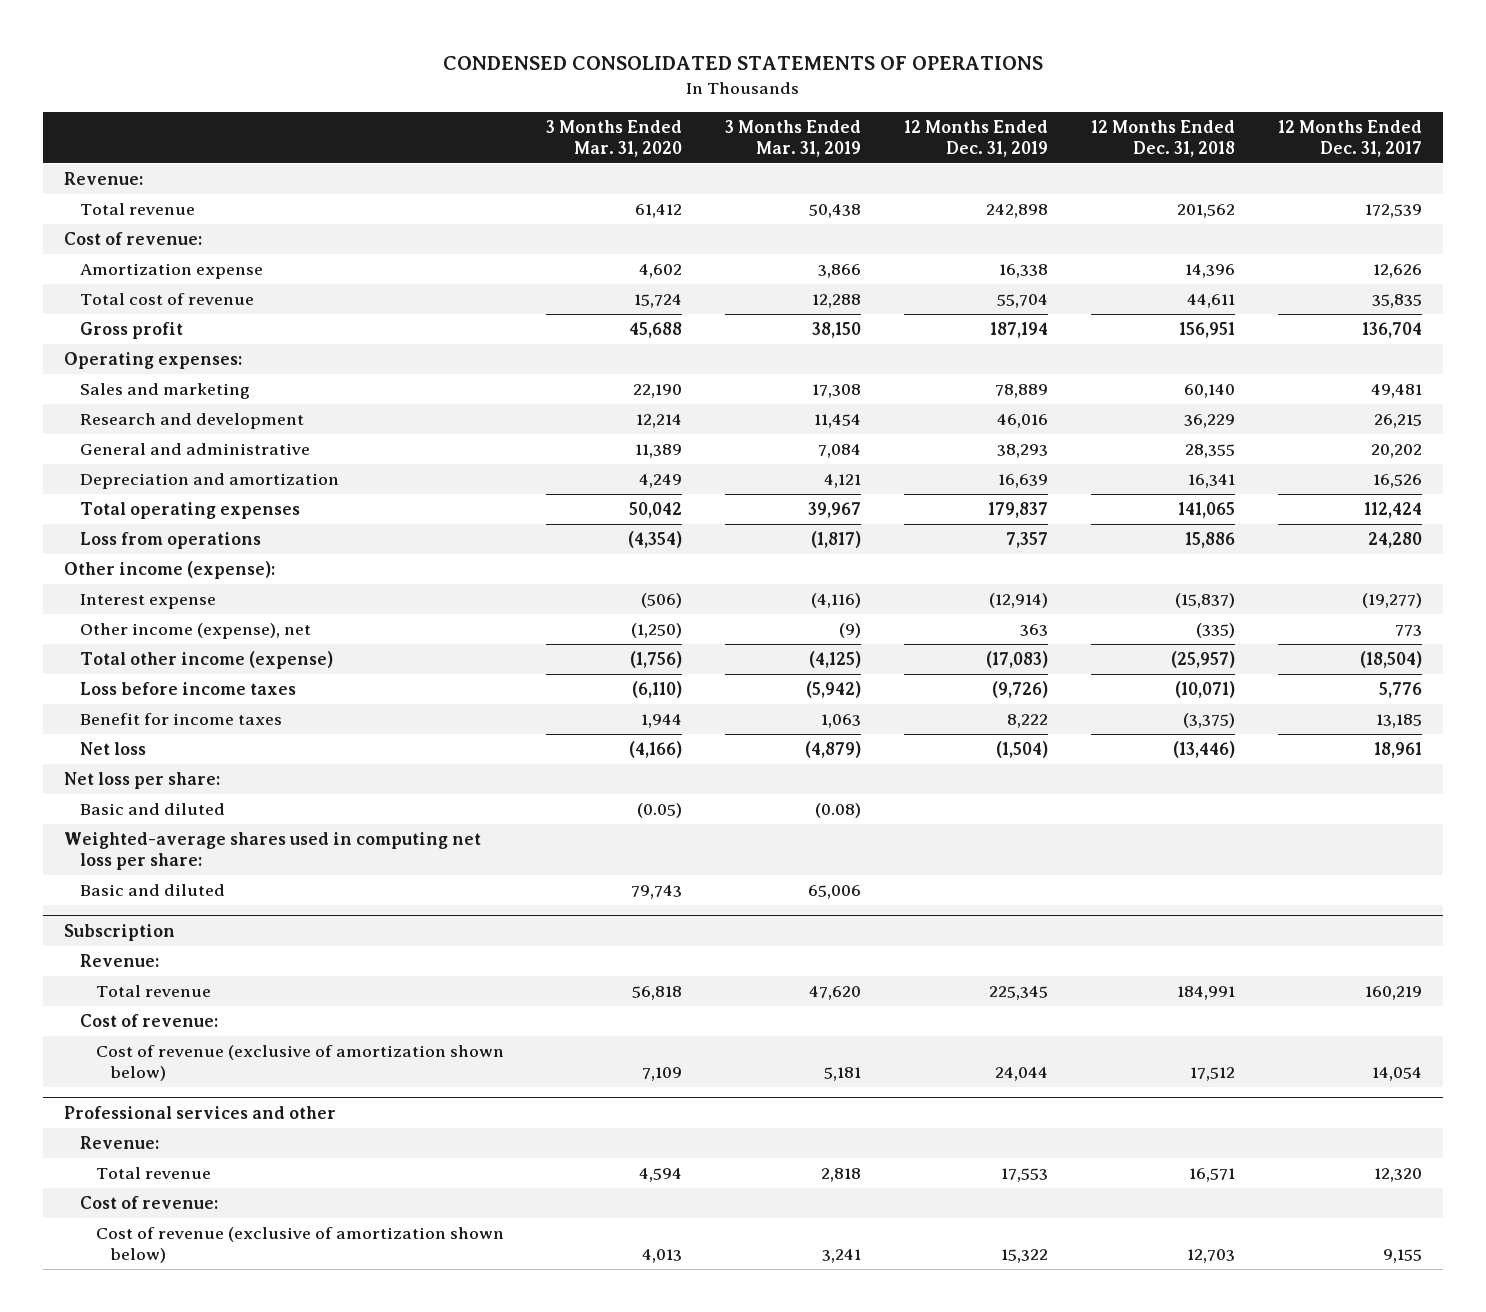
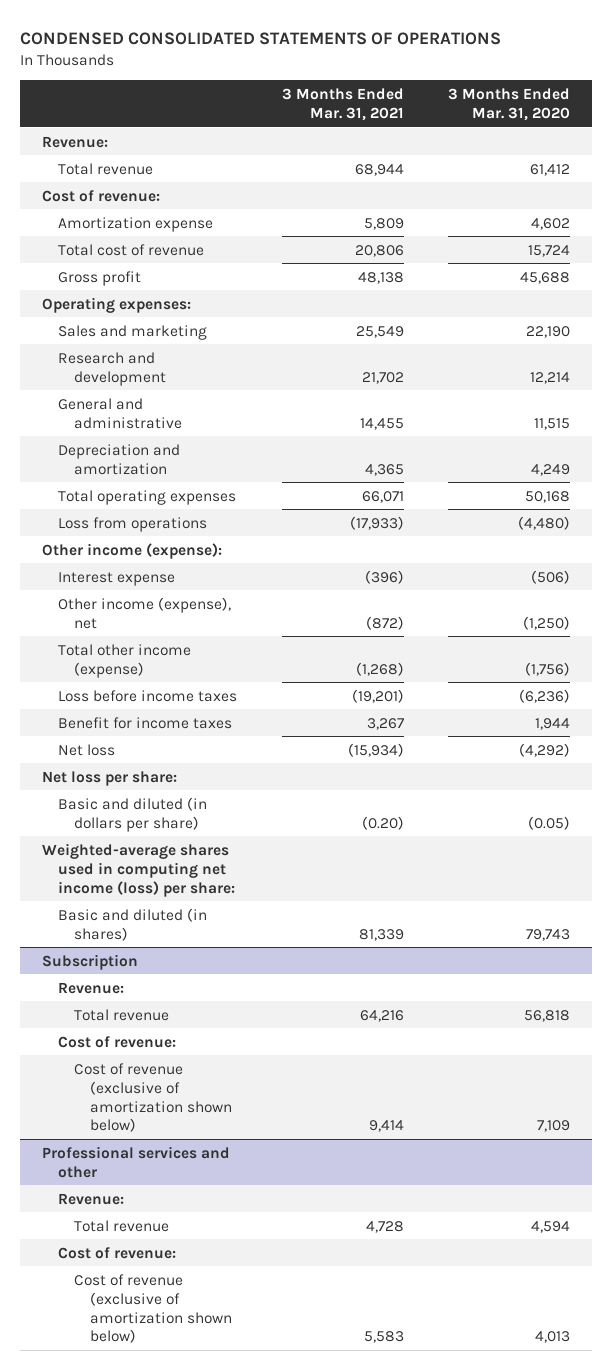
- | 3 Months Ended Mar. 31, 2020 | 3 Months Ended Mar. 31, 2019 | 12 Months Ended Dec. 31, 2019 | 12 Months Ended Dec. 31, 2018 | 12 Months Ended Dec. 31, 2017
+ | 3 Months Ended Mar. 31, 2021 | 3 Months Ended Mar. 31, 2020
- General and administrative | 11,389 | 7,084 | 38,293 | 28,355 | 20,202
+ General and administrative | 14,455 | 11,515
- Total operating expenses | 50,042 | 39,967 | 179,837 | 141,065 | 112,424
- Loss from operations | (4,354) | (1,817) | 7,357 | 15,886 | 24,280
+ Total operating expenses | 66,071 | 50,168
+ Loss from operations | (17,933) | (4,480)
- Loss before income taxes | (6,110) | (5,942) | (9,726) | (10,071) | 5,776
+ Loss before income taxes | (19,201) | (6,236)
- Net loss | (4,166) | (4,879) | (1,504) | (13,446) | 18,961
+ Net loss | (15,934) | (4,292)
- Basic and diluted | (0.05) | (0.08) | | |
- Weighted-average shares used in computing net loss per share:
- Basic and diluted | 79,743 | 65,006 | | |
+ Basic and diluted (in dollars per share) | (0.20) | (0.05)
+ Weighted-average shares used in computing net income (loss) per share:
+ Basic and diluted (in shares) | 81,339 | 79,743

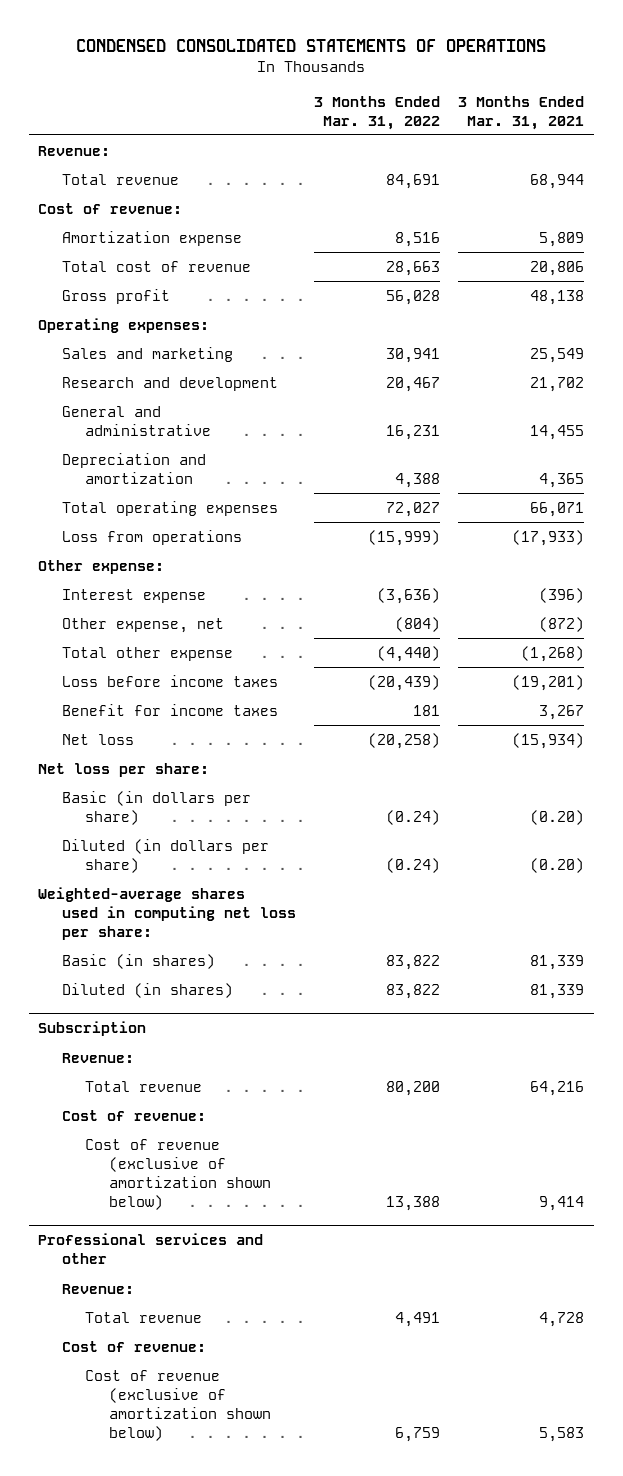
- | 3 Months Ended Mar. 31, 2021 | 3 Months Ended Mar. 31, 2020
+ | 3 Months Ended Mar. 31, 2022 | 3 Months Ended Mar. 31, 2021
- Other income (expense):
+ Other expense:
- Other income (expense), net | (872) | (1,250)
- Total other income (expense) | (1,268) | (1,756)
+ Other expense, net | (804) | (872)
+ Total other expense | (4,440) | (1,268)
- Basic and diluted (in dollars per share) | (0.20) | (0.05)
- Weighted-average shares used in computing net income (loss) per share:
- Basic and diluted (in shares) | 81,339 | 79,743
+ Basic (in dollars per share) | (0.24) | (0.20)
+ Diluted (in dollars per share) | (0.24) | (0.20)
+ Weighted-average shares used in computing net loss per share:
+ Basic (in shares) | 83,822 | 81,339
+ Diluted (in shares) | 83,822 | 81,339

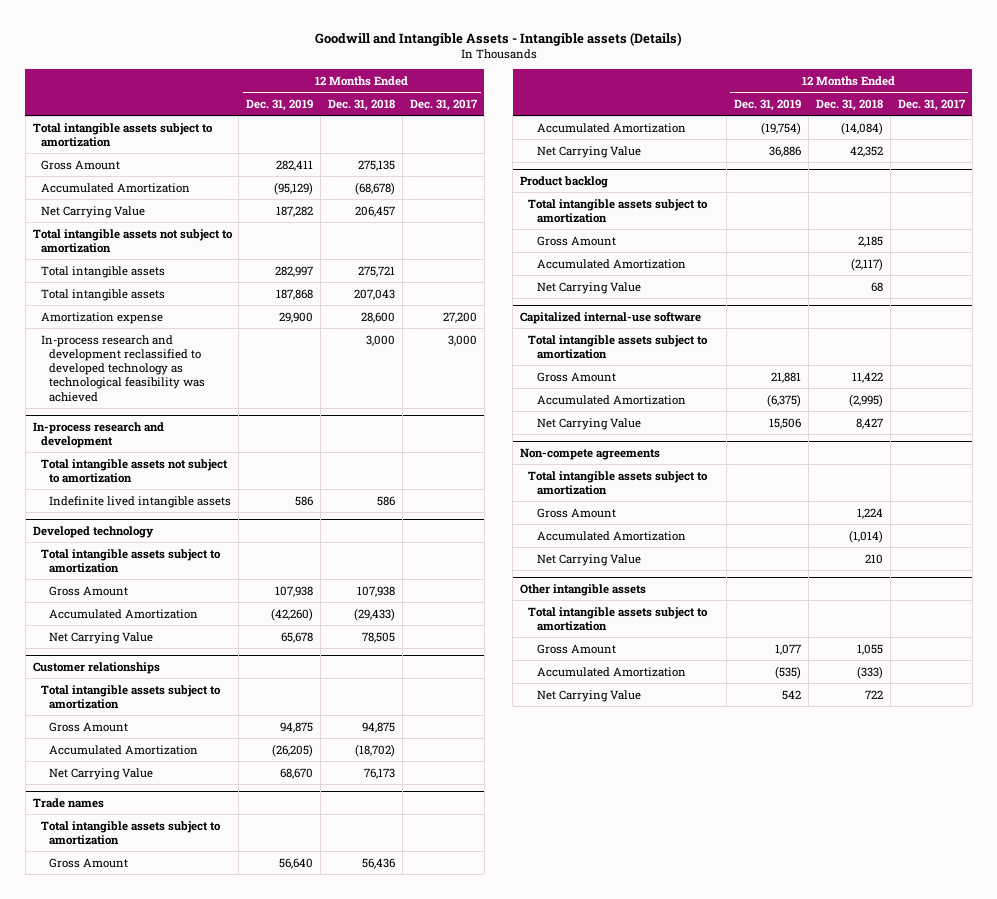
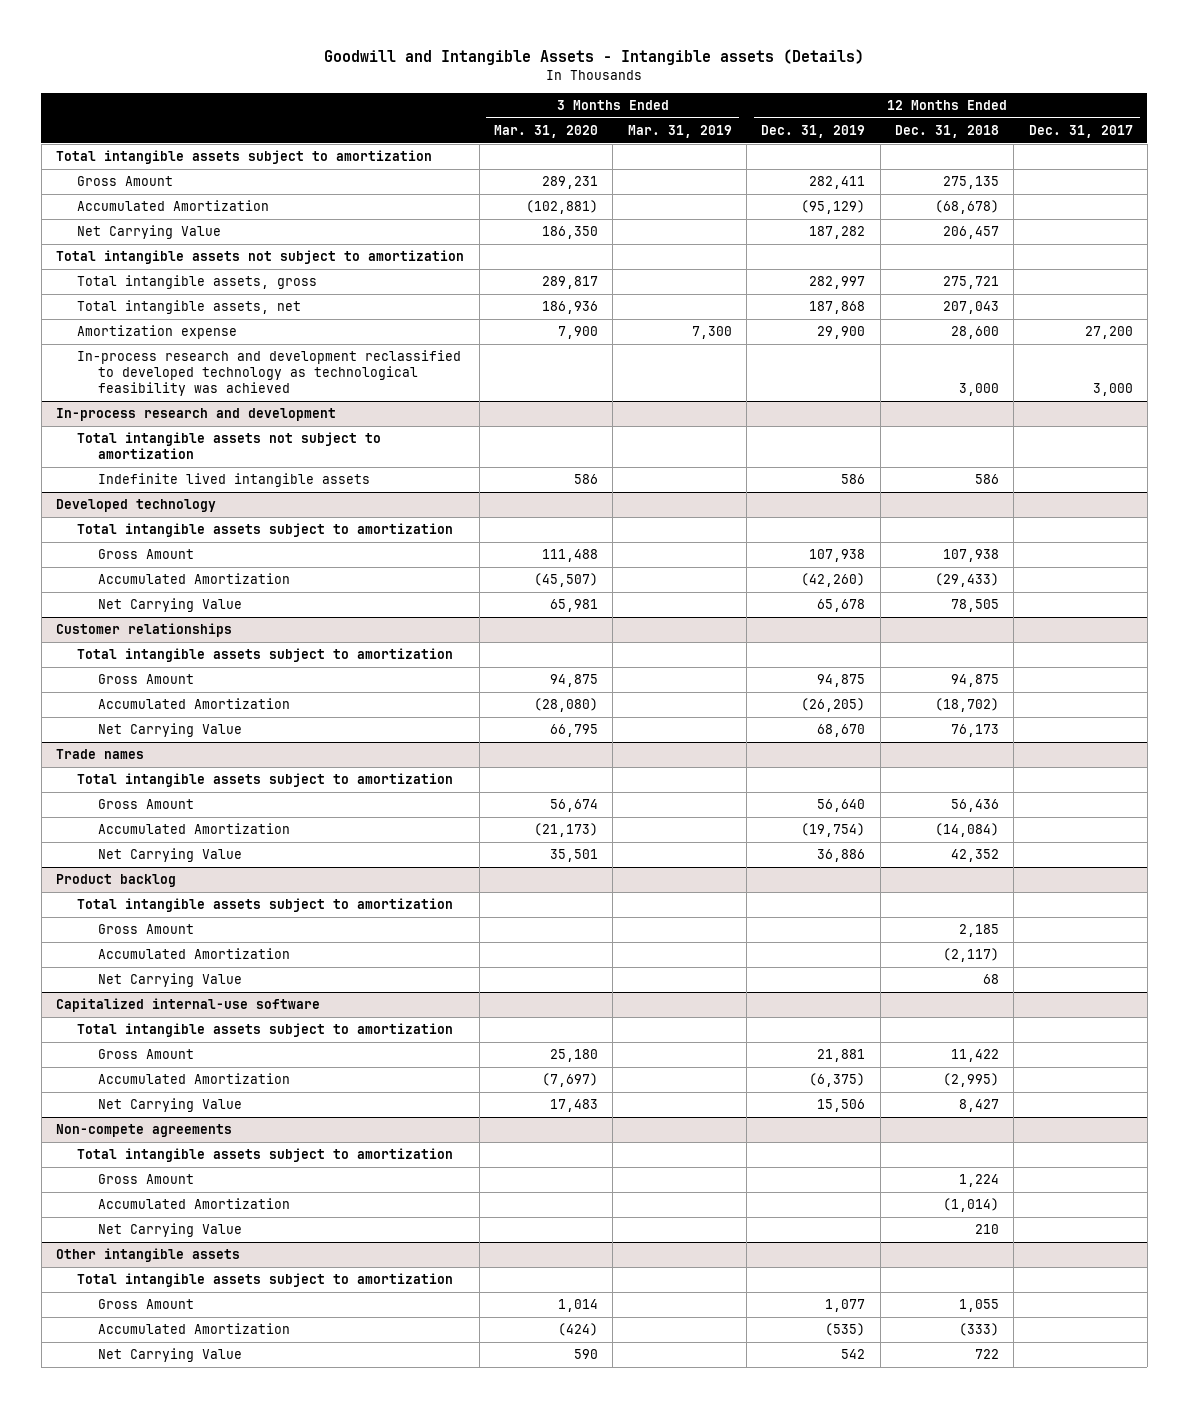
- | 12 Months Ended Dec. 31, 2019 | 12 Months Ended Dec. 31, 2018 | 12 Months Ended Dec. 31, 2017
+ | 3 Months Ended Mar. 31, 2020 | 3 Months Ended Mar. 31, 2019 | 12 Months Ended Dec. 31, 2019 | 12 Months Ended Dec. 31, 2018 | 12 Months Ended Dec. 31, 2017
- Total intangible assets | 282,997 | 275,721 |
- Total intangible assets | 187,868 | 207,043 |
+ Total intangible assets, gross | 289,817 | | 282,997 | 275,721 |
+ Total intangible assets, net | 186,936 | | 187,868 | 207,043 |

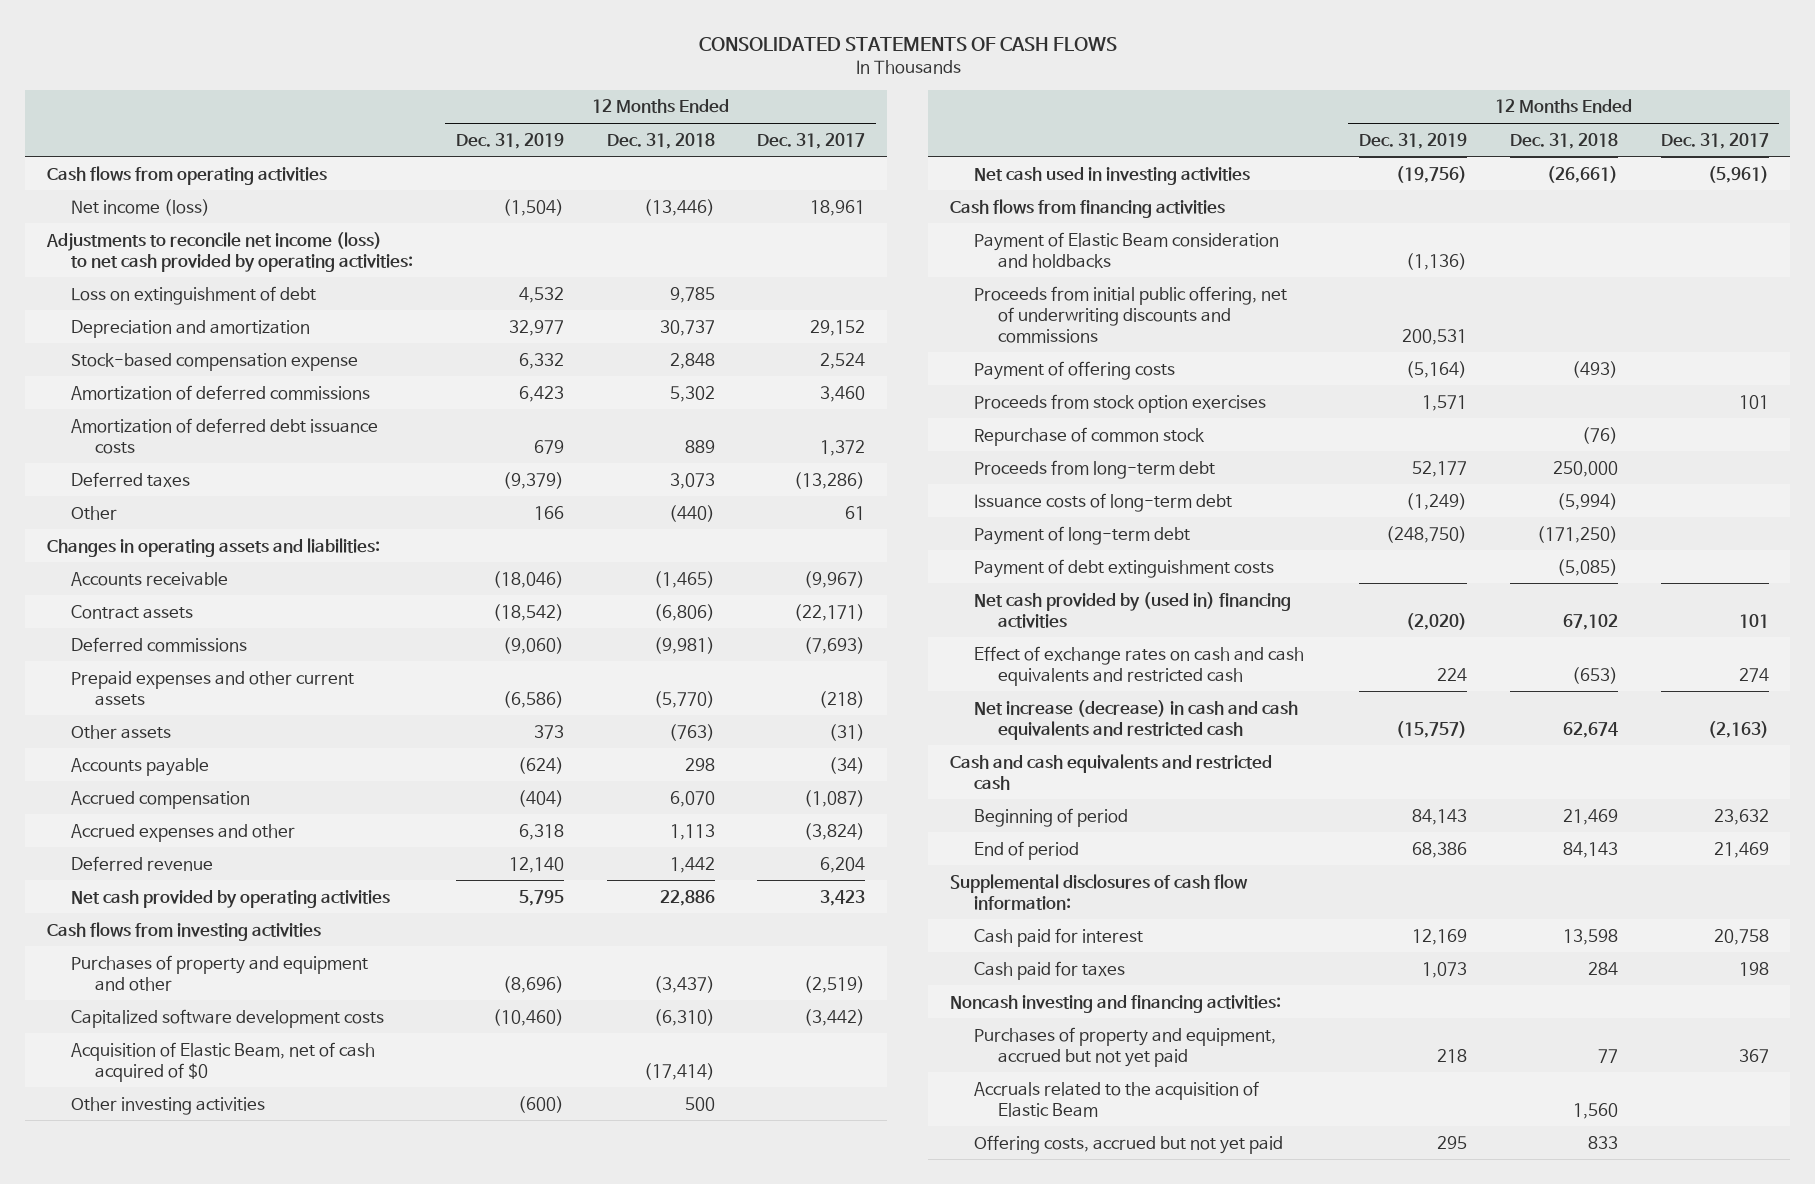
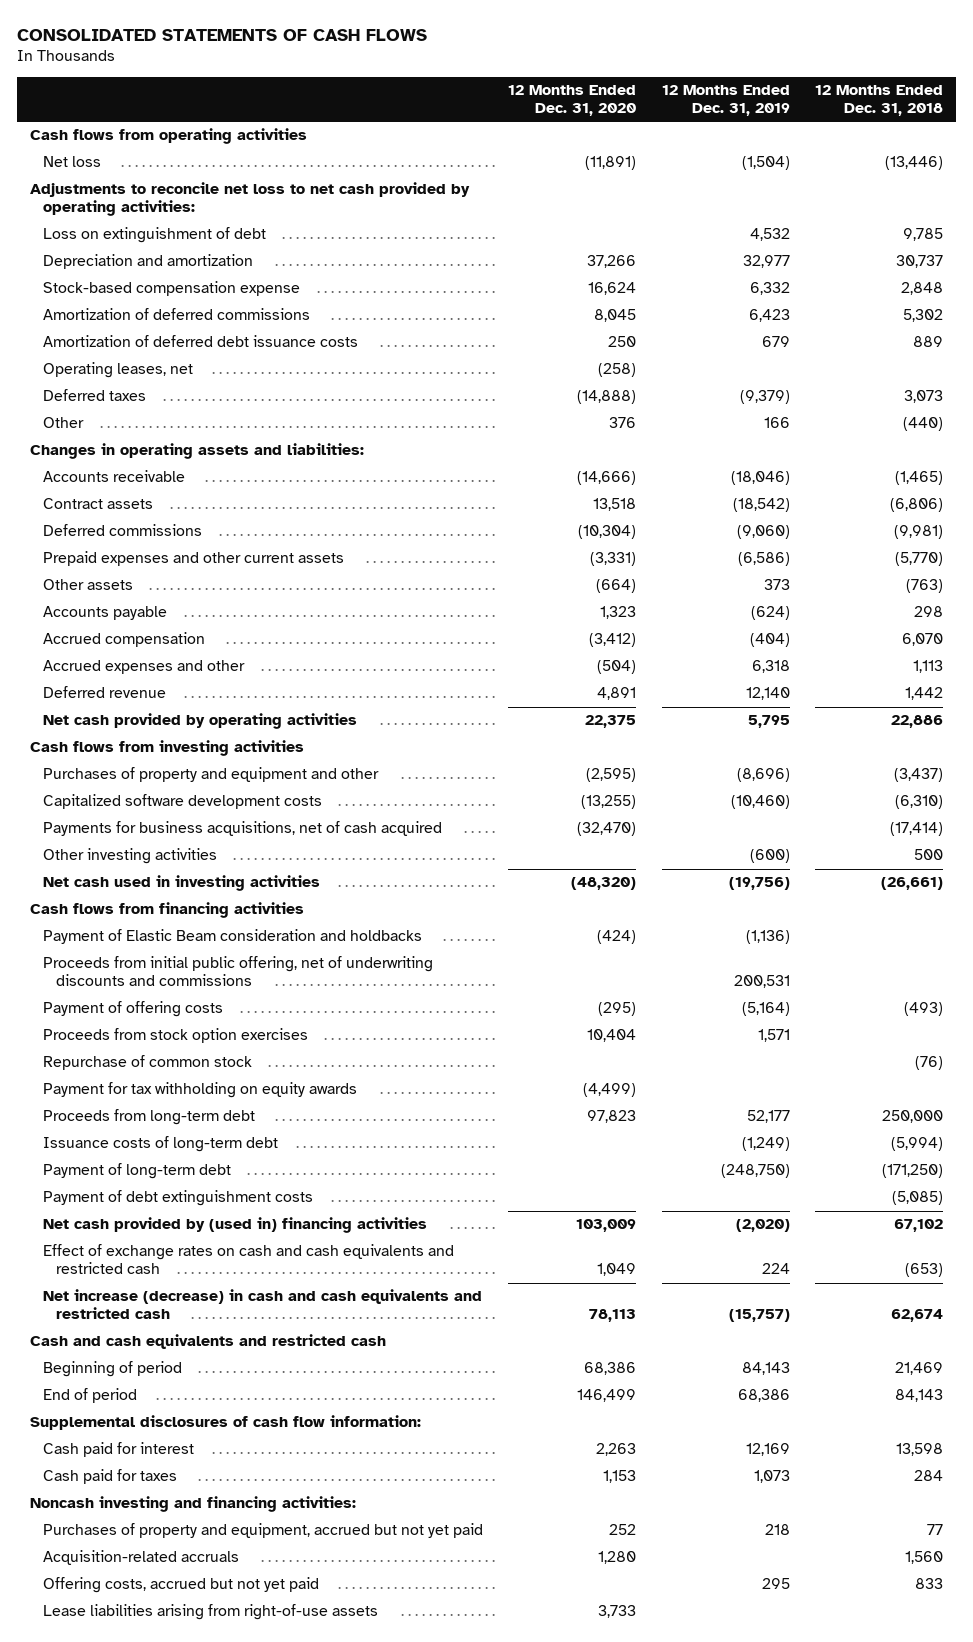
- | 12 Months Ended Dec. 31, 2019 | 12 Months Ended Dec. 31, 2018 | 12 Months Ended Dec. 31, 2017
+ | 12 Months Ended Dec. 31, 2020 | 12 Months Ended Dec. 31, 2019 | 12 Months Ended Dec. 31, 2018
- Net income (loss) | (1,504) | (13,446) | 18,961
- Adjustments to reconcile net income (loss) to net cash provided by operating activities:
+ Net loss | (11,891) | (1,504) | (13,446)
+ Adjustments to reconcile net loss to net cash provided by operating activities:
+ Operating leases, net | (258) | |
- Acquisition of Elastic Beam, net of cash acquired of $0 | | (17,414) |
+ Payments for business acquisitions, net of cash acquired | (32,470) | | (17,414)
+ Payment for tax withholding on equity awards | (4,499) | |
- Accruals related to the acquisition of Elastic Beam | | 1,560 |
+ Acquisition-related accruals | 1,280 | | 1,560
+ Lease liabilities arising from right-of-use assets | 3,733 | |

